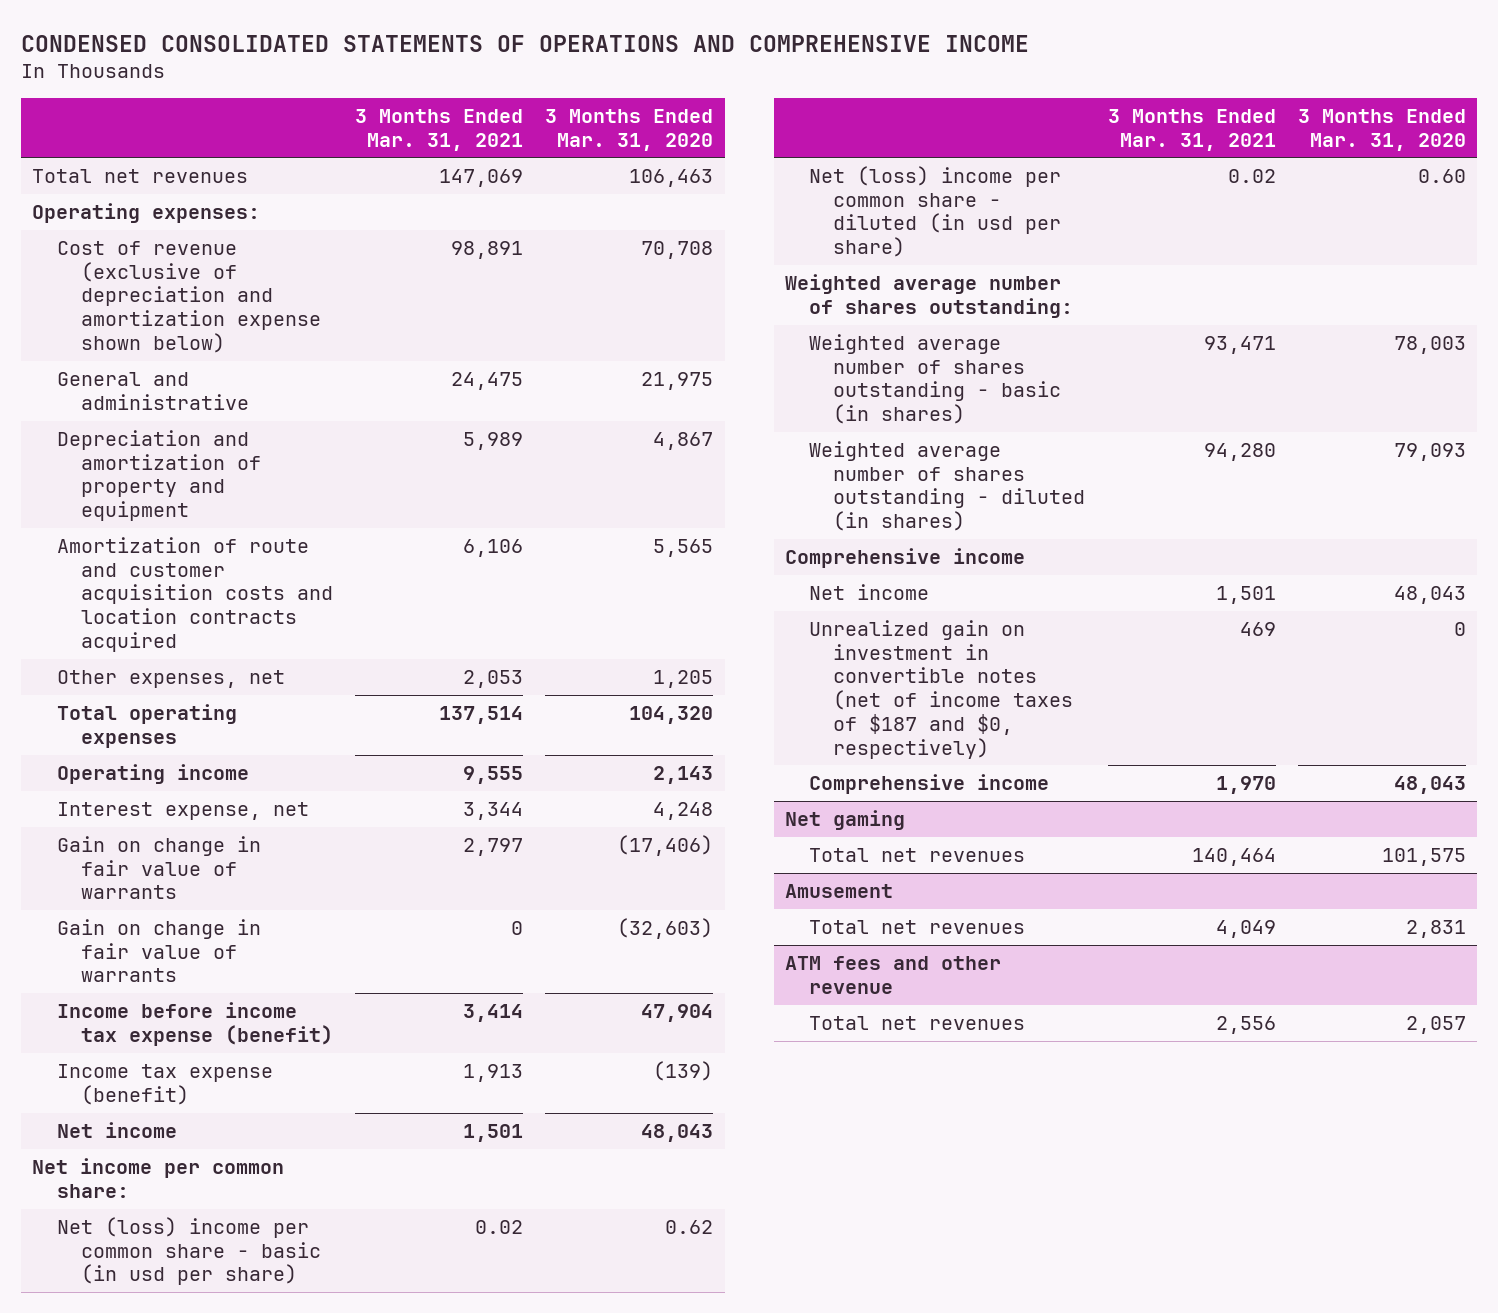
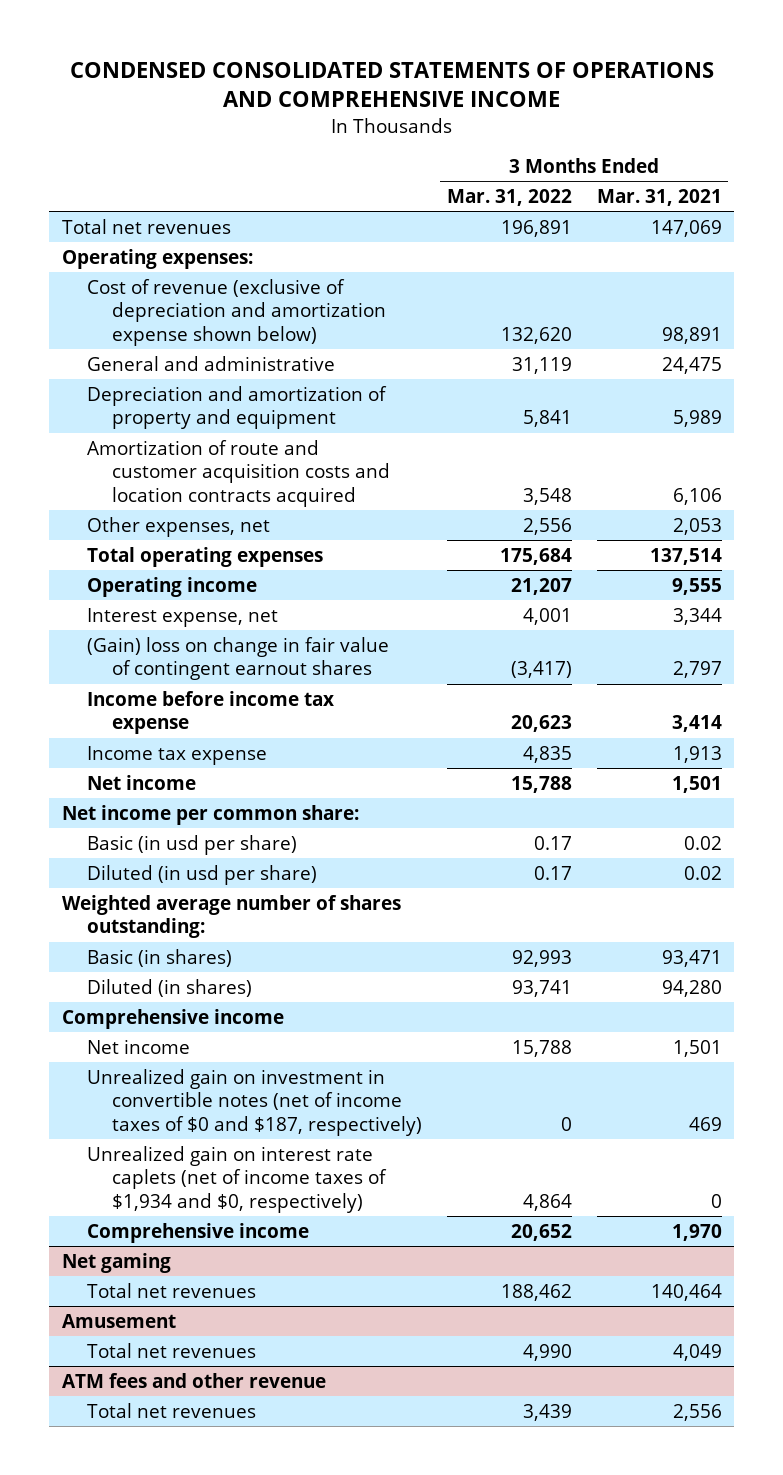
- | 3 Months Ended Mar. 31, 2021 | 3 Months Ended Mar. 31, 2020
+ | 3 Months Ended Mar. 31, 2022 | 3 Months Ended Mar. 31, 2021
- Gain on change in fair value of warrants | 2,797 | (17,406)
- Gain on change in fair value of warrants | 0 | (32,603)
- Income before income tax expense (benefit) | 3,414 | 47,904
- Income tax expense (benefit) | 1,913 | (139)
+ (Gain) loss on change in fair value of contingent earnout shares | (3,417) | 2,797
+ Income before income tax expense | 20,623 | 3,414
+ Income tax expense | 4,835 | 1,913
- Net (loss) income per common share - basic (in usd per share) | 0.02 | 0.62
- Net (loss) income per common share - diluted (in usd per share) | 0.02 | 0.60
+ Basic (in usd per share) | 0.17 | 0.02
+ Diluted (in usd per share) | 0.17 | 0.02
- Weighted average number of shares outstanding - basic (in shares) | 93,471 | 78,003
- Weighted average number of shares outstanding - diluted (in shares) | 94,280 | 79,093
+ Basic (in shares) | 92,993 | 93,471
+ Diluted (in shares) | 93,741 | 94,280
- Unrealized gain on investment in convertible notes (net of income taxes of $187 and $0, respectively) | 469 | 0
+ Unrealized gain on investment in convertible notes (net of income taxes of $0 and $187, respectively) | 0 | 469
+ Unrealized gain on interest rate caplets (net of income taxes of $1,934 and $0, respectively) | 4,864 | 0

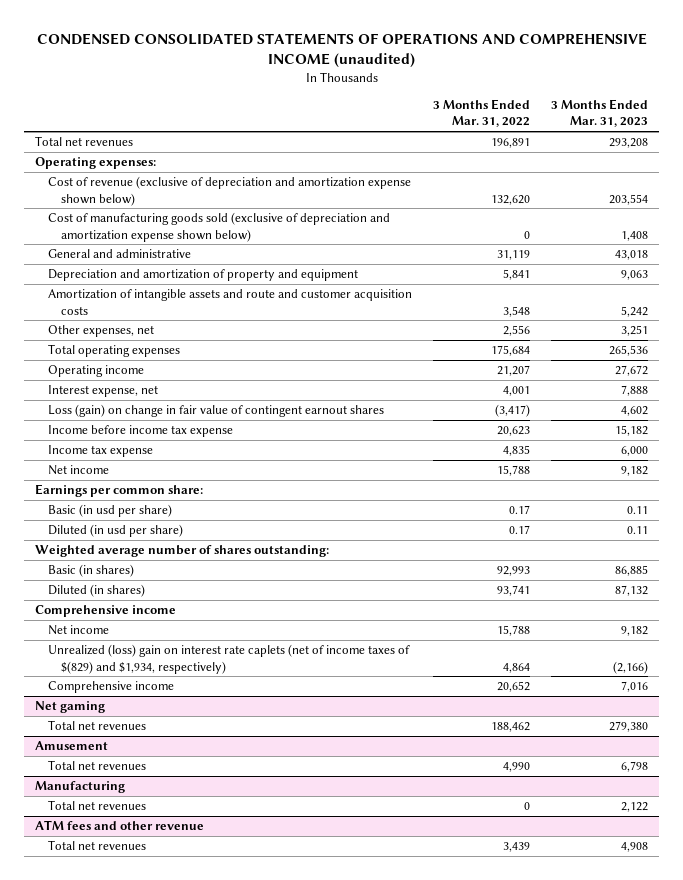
- CONDENSED CONSOLIDATED STATEMENTS OF OPERATIONS AND COMPREHENSIVE INCOME
+ CONDENSED CONSOLIDATED STATEMENTS OF OPERATIONS AND COMPREHENSIVE INCOME (unaudited)
- | 3 Months Ended Mar. 31, 2022 | 3 Months Ended Mar. 31, 2021
+ | 3 Months Ended Mar. 31, 2022 | 3 Months Ended Mar. 31, 2023
+ Cost of manufacturing goods sold (exclusive of depreciation and amortization expense shown below) | 0 | 1,408
- Amortization of route and customer acquisition costs and location contracts acquired | 3,548 | 6,106
+ Amortization of intangible assets and route and customer acquisition costs | 3,548 | 5,242
- (Gain) loss on change in fair value of contingent earnout shares | (3,417) | 2,797
+ Loss (gain) on change in fair value of contingent earnout shares | (3,417) | 4,602
- Net income per common share:
+ Earnings per common share:
- Unrealized gain on investment in convertible notes (net of income taxes of $0 and $187, respectively) | 0 | 469
- Unrealized gain on interest rate caplets (net of income taxes of $1,934 and $0, respectively) | 4,864 | 0
+ Unrealized (loss) gain on interest rate caplets (net of income taxes of $(829) and $1,934, respectively) | 4,864 | (2,166)
+ Manufacturing
+ Total net revenues | 0 | 2,122

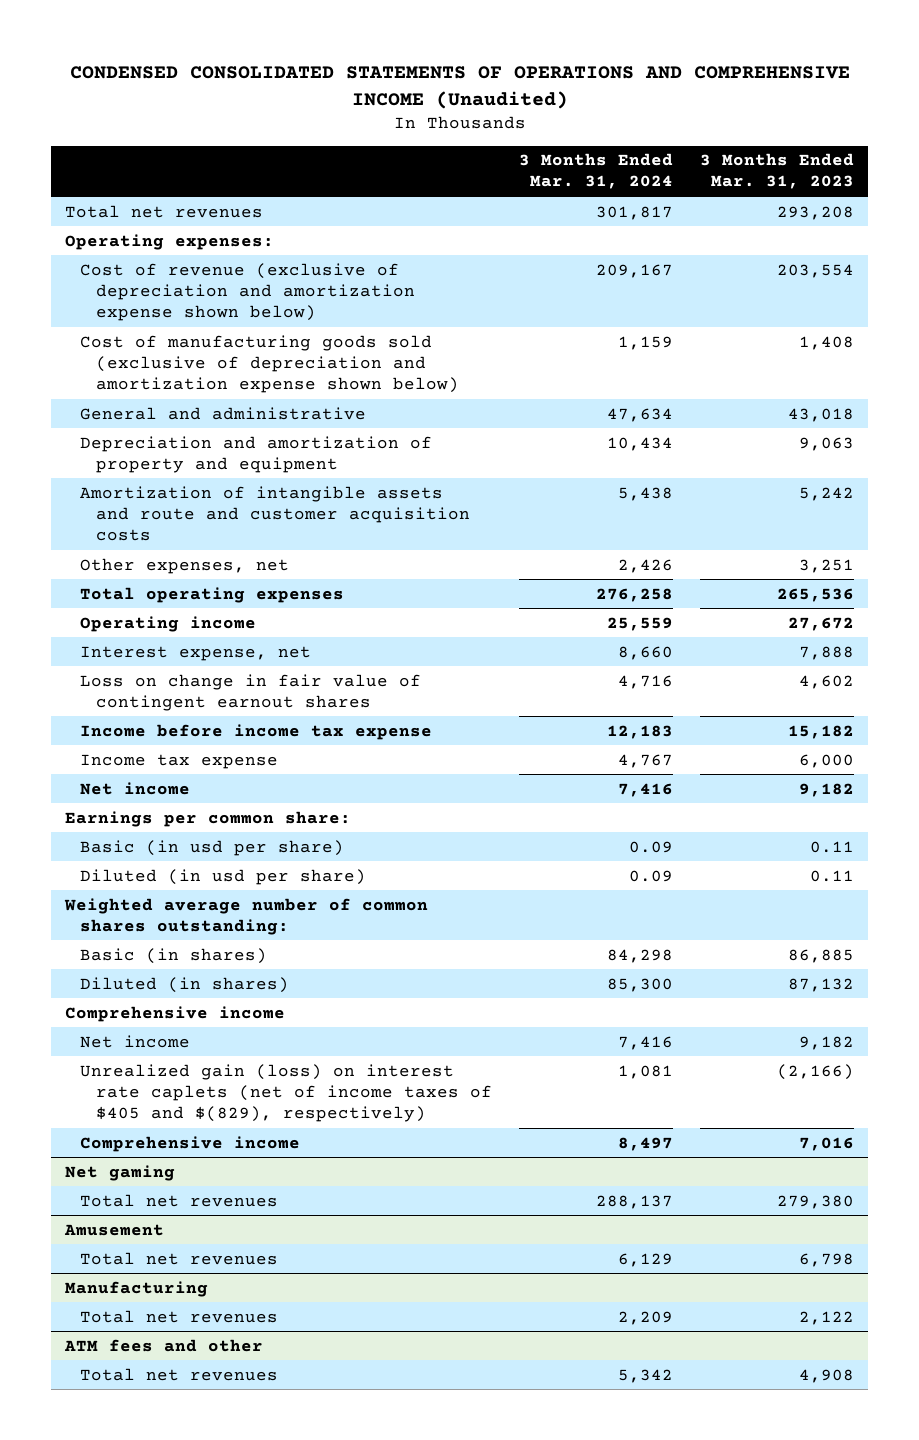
- CONDENSED CONSOLIDATED STATEMENTS OF OPERATIONS AND COMPREHENSIVE INCOME (unaudited)
+ CONDENSED CONSOLIDATED STATEMENTS OF OPERATIONS AND COMPREHENSIVE INCOME (Unaudited)
- | 3 Months Ended Mar. 31, 2022 | 3 Months Ended Mar. 31, 2023
+ | 3 Months Ended Mar. 31, 2024 | 3 Months Ended Mar. 31, 2023
- Loss (gain) on change in fair value of contingent earnout shares | (3,417) | 4,602
+ Loss on change in fair value of contingent earnout shares | 4,716 | 4,602
- Weighted average number of shares outstanding:
+ Weighted average number of common shares outstanding:
- Unrealized (loss) gain on interest rate caplets (net of income taxes of $(829) and $1,934, respectively) | 4,864 | (2,166)
+ Unrealized gain (loss) on interest rate caplets (net of income taxes of $405 and $(829), respectively) | 1,081 | (2,166)
- ATM fees and other revenue
+ ATM fees and other

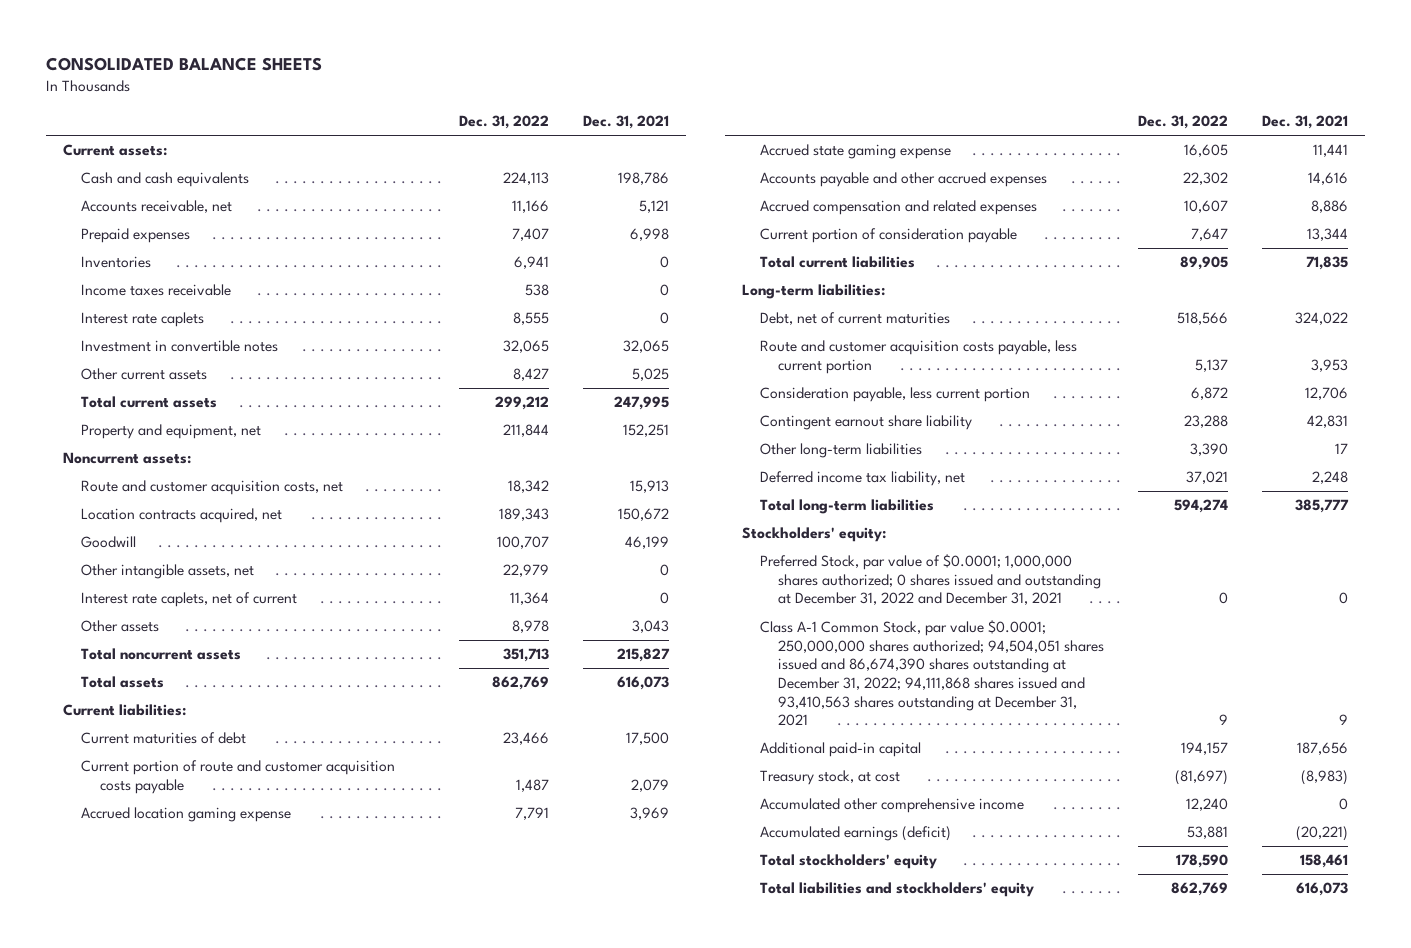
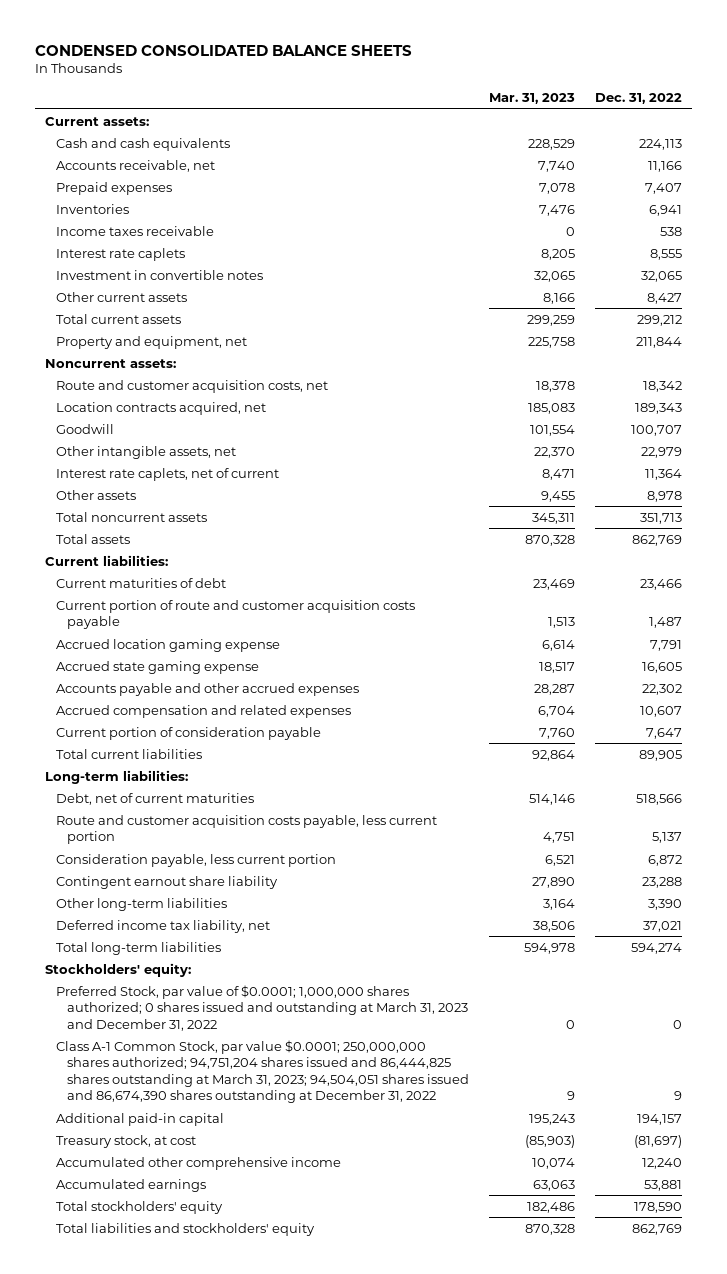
- CONSOLIDATED BALANCE SHEETS
+ CONDENSED CONSOLIDATED BALANCE SHEETS
- | Dec. 31, 2022 | Dec. 31, 2021
+ | Mar. 31, 2023 | Dec. 31, 2022
- Preferred Stock, par value of $0.0001; 1,000,000 shares authorized; 0 shares issued and outstanding at December 31, 2022 and December 31, 2021 | 0 | 0
- Class A-1 Common Stock, par value $0.0001; 250,000,000 shares authorized; 94,504,051 shares issued and 86,674,390 shares outstanding at December 31, 2022; 94,111,868 shares issued and 93,410,563 shares outstanding at December 31, 2021 | 9 | 9
+ Preferred Stock, par value of $0.0001; 1,000,000 shares authorized; 0 shares issued and outstanding at March 31, 2023 and December 31, 2022 | 0 | 0
+ Class A-1 Common Stock, par value $0.0001; 250,000,000 shares authorized; 94,751,204 shares issued and 86,444,825 shares outstanding at March 31, 2023; 94,504,051 shares issued and 86,674,390 shares outstanding at December 31, 2022 | 9 | 9
- Accumulated earnings (deficit) | 53,881 | (20,221)
+ Accumulated earnings | 63,063 | 53,881

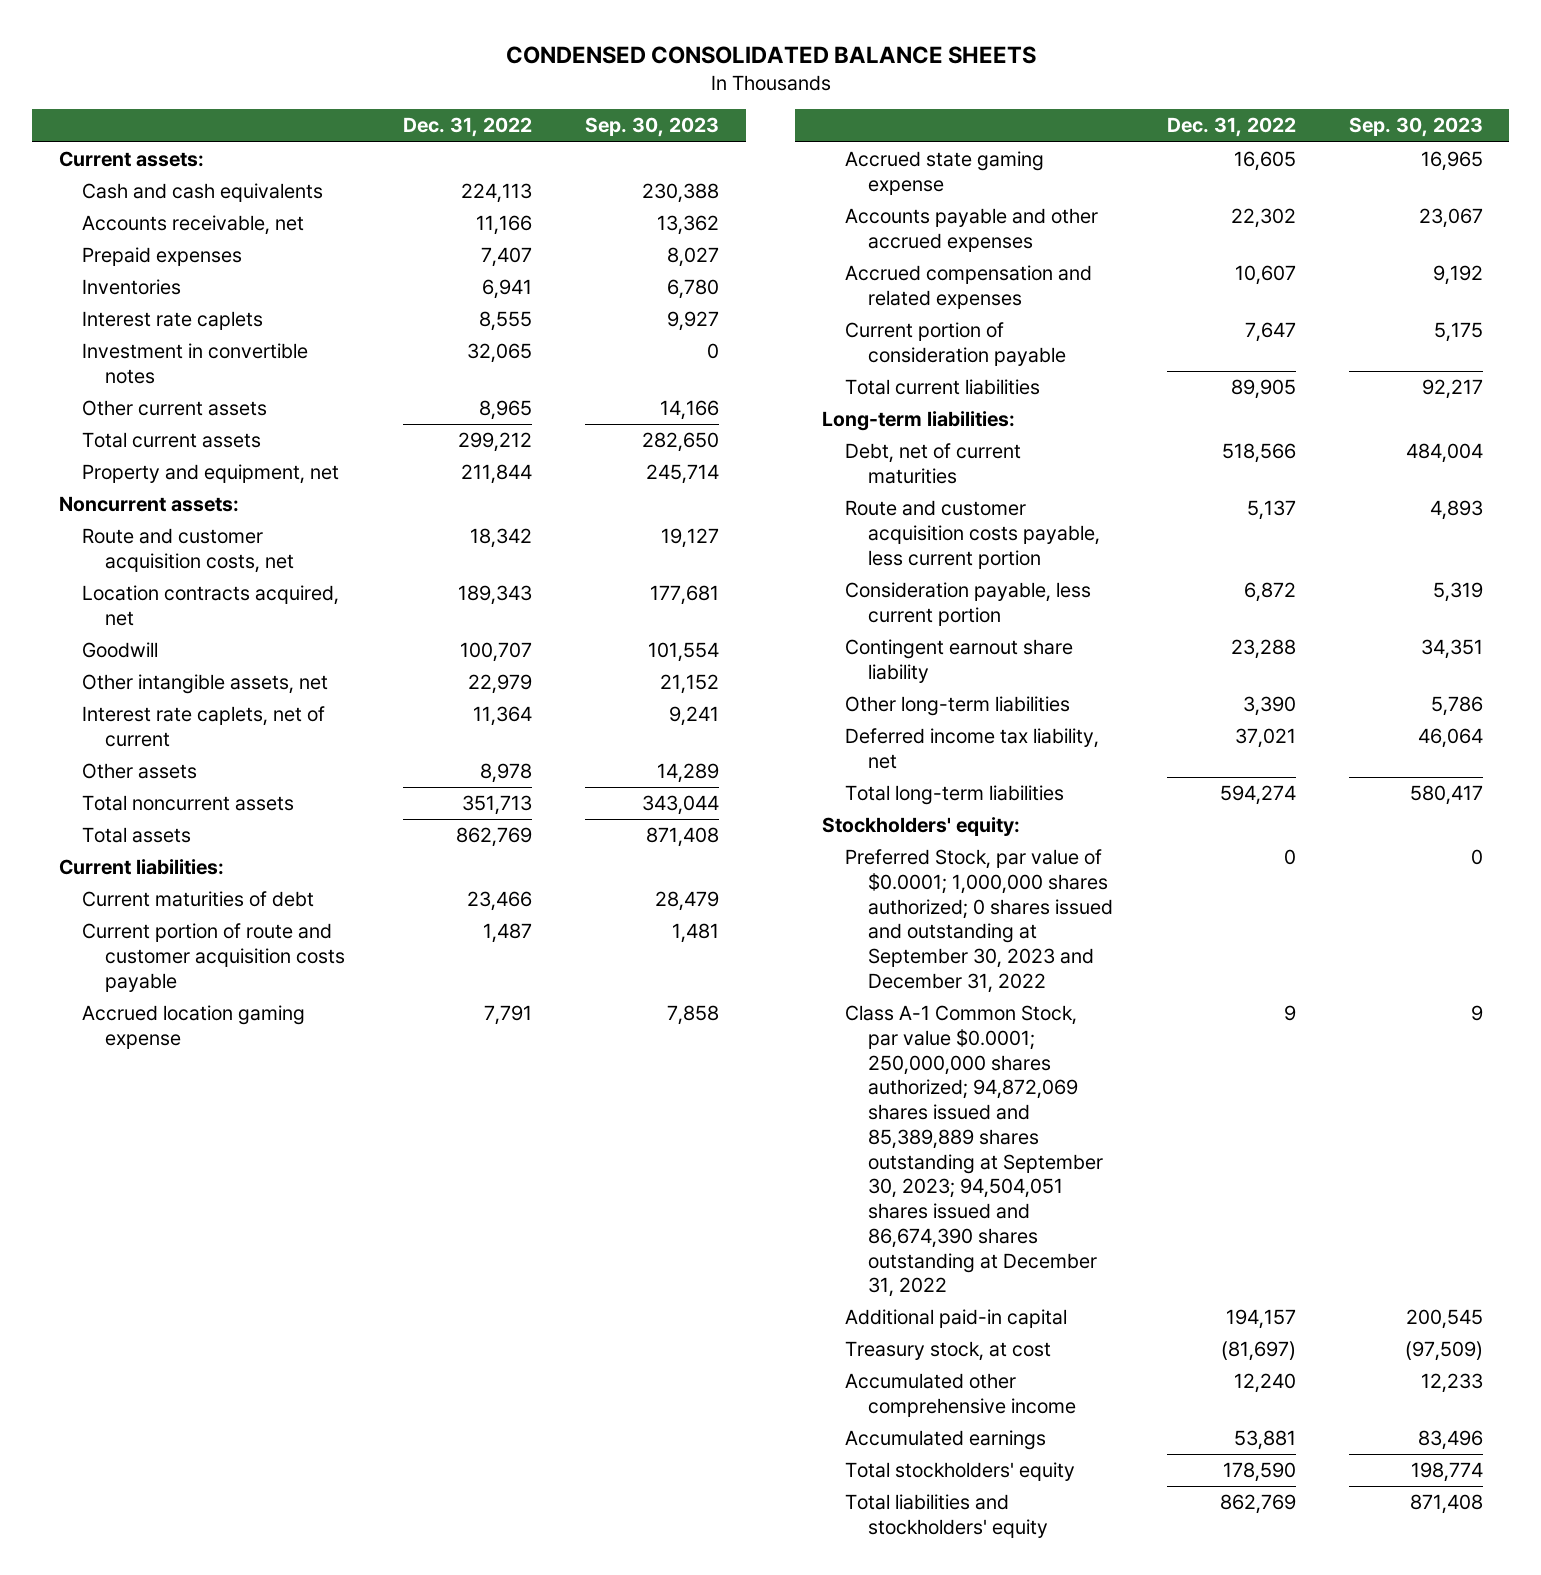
- | Mar. 31, 2023 | Dec. 31, 2022
+ | Dec. 31, 2022 | Sep. 30, 2023
- Income taxes receivable | 0 | 538
- Other current assets | 8,166 | 8,427
+ Other current assets | 8,965 | 14,166
- Preferred Stock, par value of $0.0001; 1,000,000 shares authorized; 0 shares issued and outstanding at March 31, 2023 and December 31, 2022 | 0 | 0
- Class A-1 Common Stock, par value $0.0001; 250,000,000 shares authorized; 94,751,204 shares issued and 86,444,825 shares outstanding at March 31, 2023; 94,504,051 shares issued and 86,674,390 shares outstanding at December 31, 2022 | 9 | 9
+ Preferred Stock, par value of $0.0001; 1,000,000 shares authorized; 0 shares issued and outstanding at September 30, 2023 and December 31, 2022 | 0 | 0
+ Class A-1 Common Stock, par value $0.0001; 250,000,000 shares authorized; 94,872,069 shares issued and 85,389,889 shares outstanding at September 30, 2023; 94,504,051 shares issued and 86,674,390 shares outstanding at December 31, 2022 | 9 | 9

